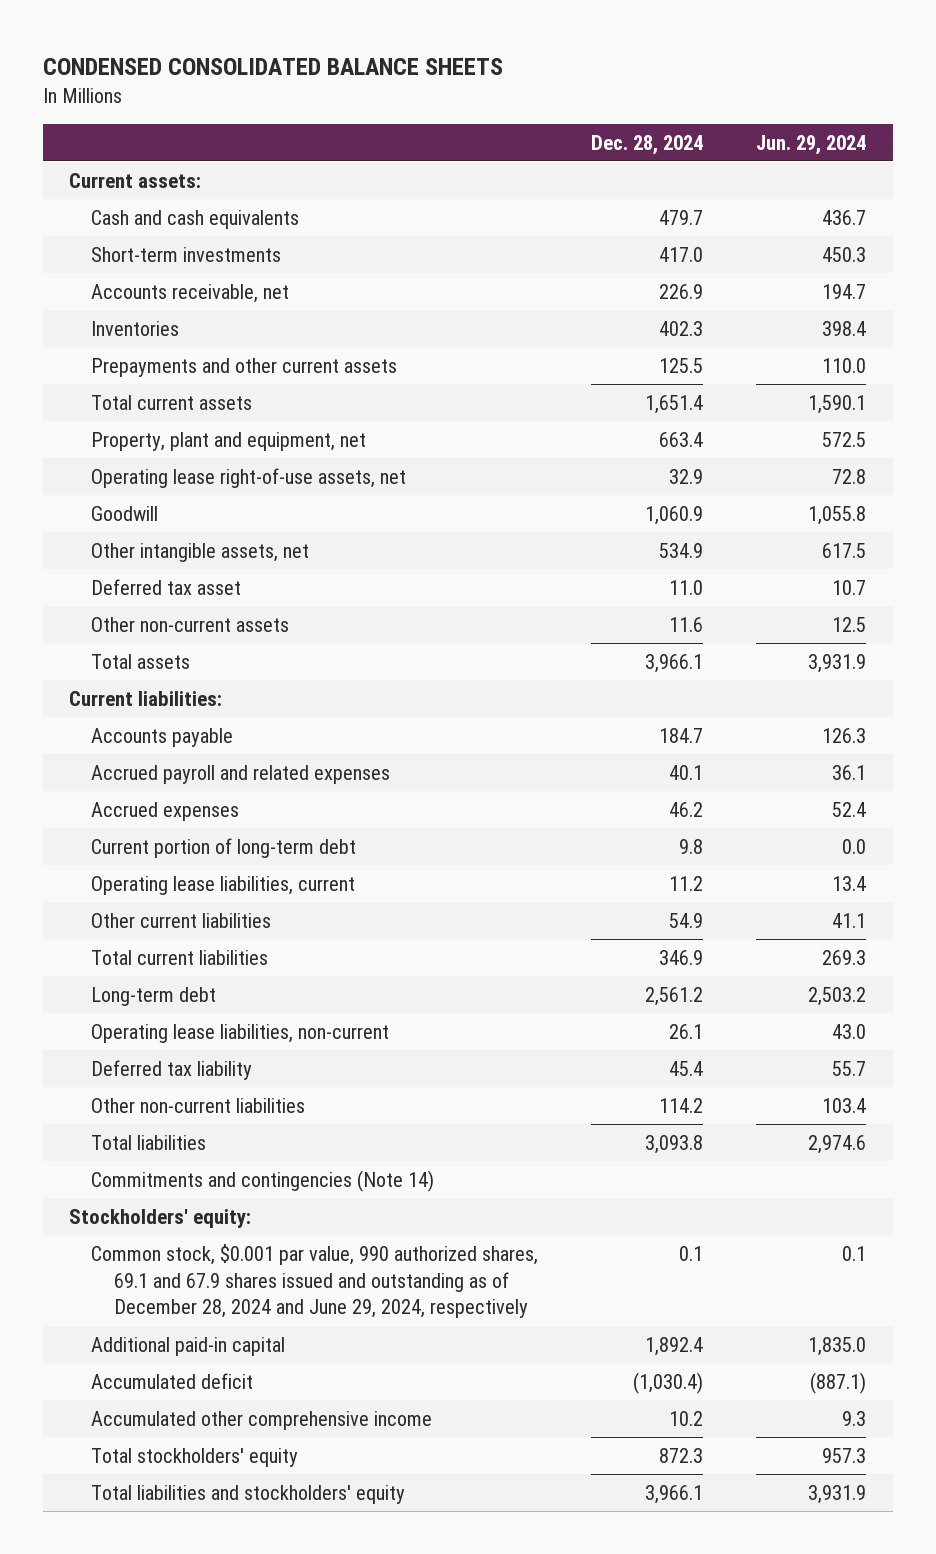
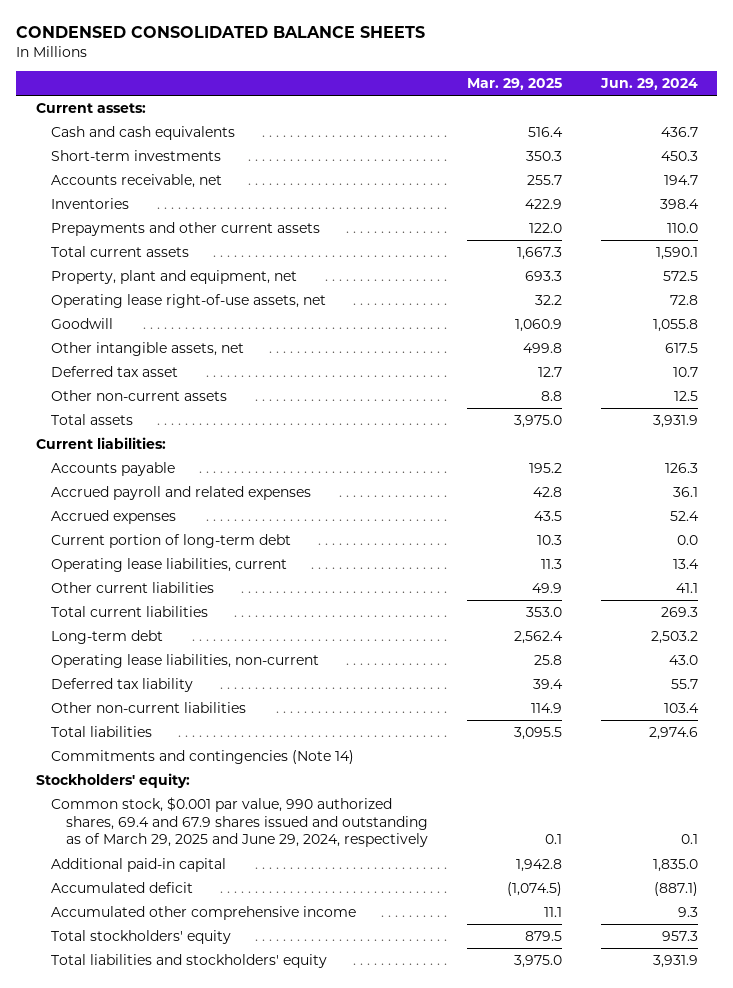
- | Dec. 28, 2024 | Jun. 29, 2024
+ | Mar. 29, 2025 | Jun. 29, 2024
- Common stock, $0.001 par value, 990 authorized shares, 69.1 and 67.9 shares issued and outstanding as of December 28, 2024 and June 29, 2024, respectively | 0.1 | 0.1
+ Common stock, $0.001 par value, 990 authorized shares, 69.4 and 67.9 shares issued and outstanding as of March 29, 2025 and June 29, 2024, respectively | 0.1 | 0.1

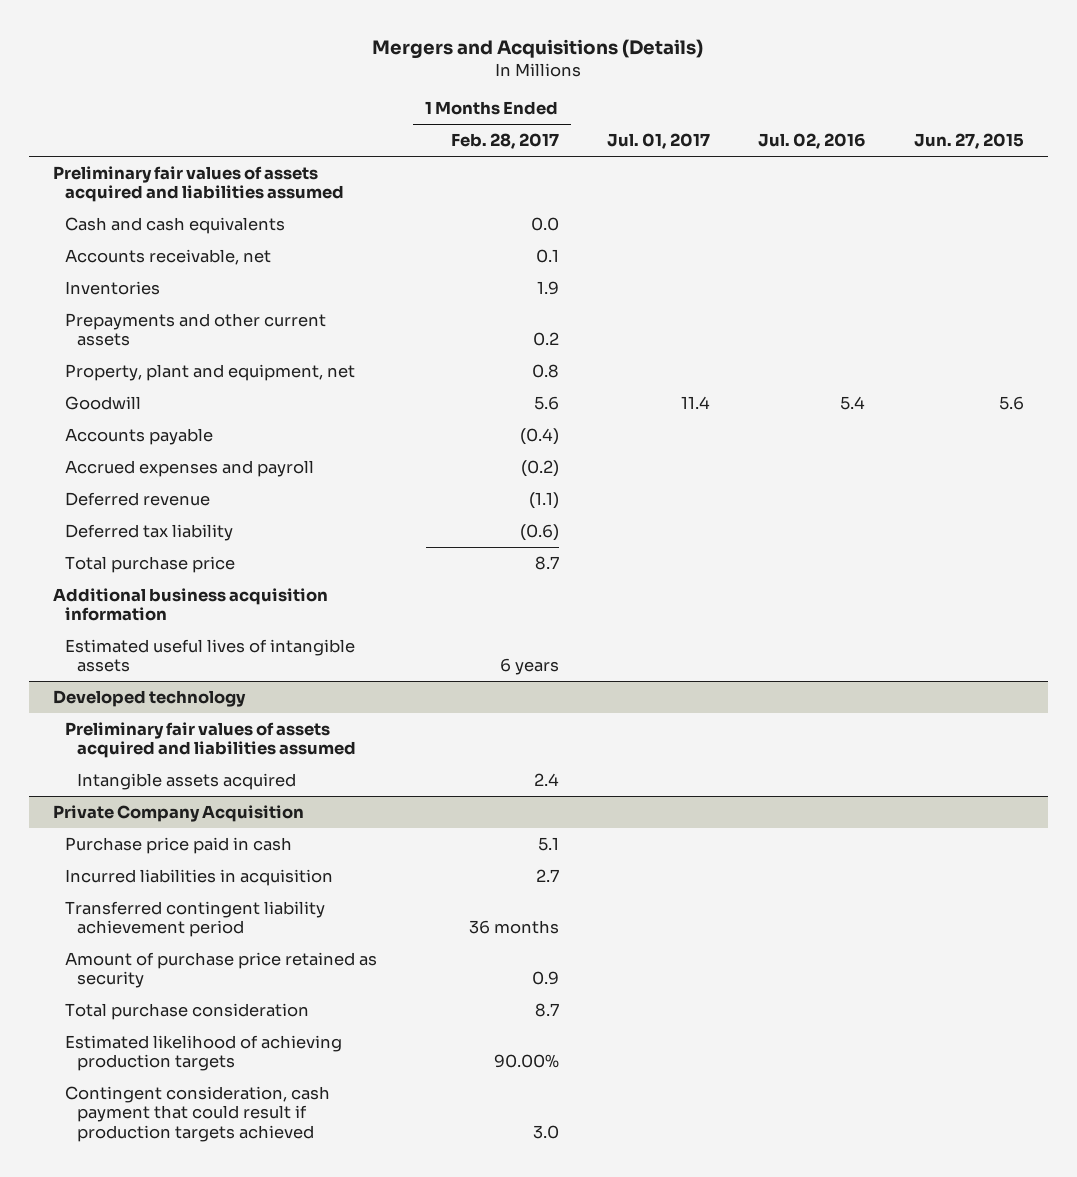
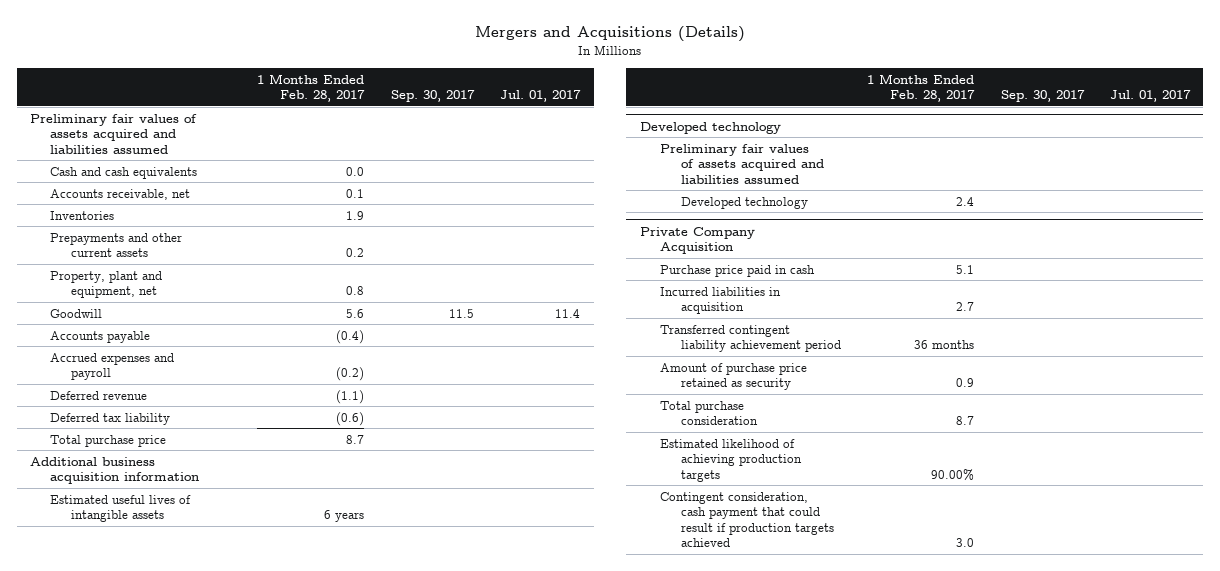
- | 1 Months Ended Feb. 28, 2017 | Jul. 01, 2017 | Jul. 02, 2016 | Jun. 27, 2015
+ | 1 Months Ended Feb. 28, 2017 | Sep. 30, 2017 | Jul. 01, 2017
@ Developed technology
- Intangible assets acquired | 2.4 | | |
+ Developed technology | 2.4 | |

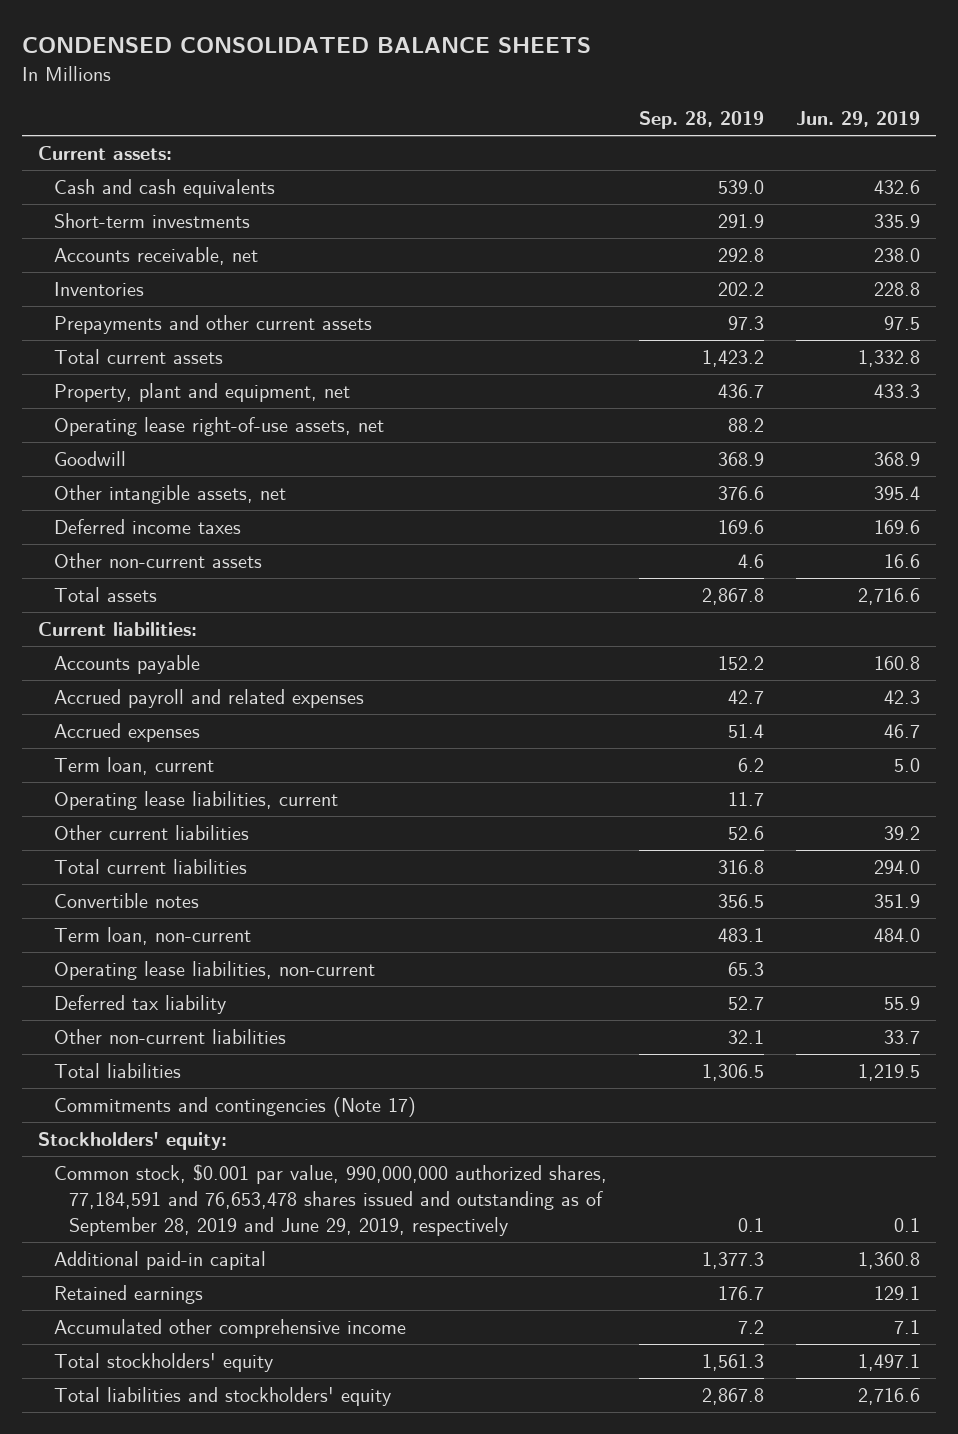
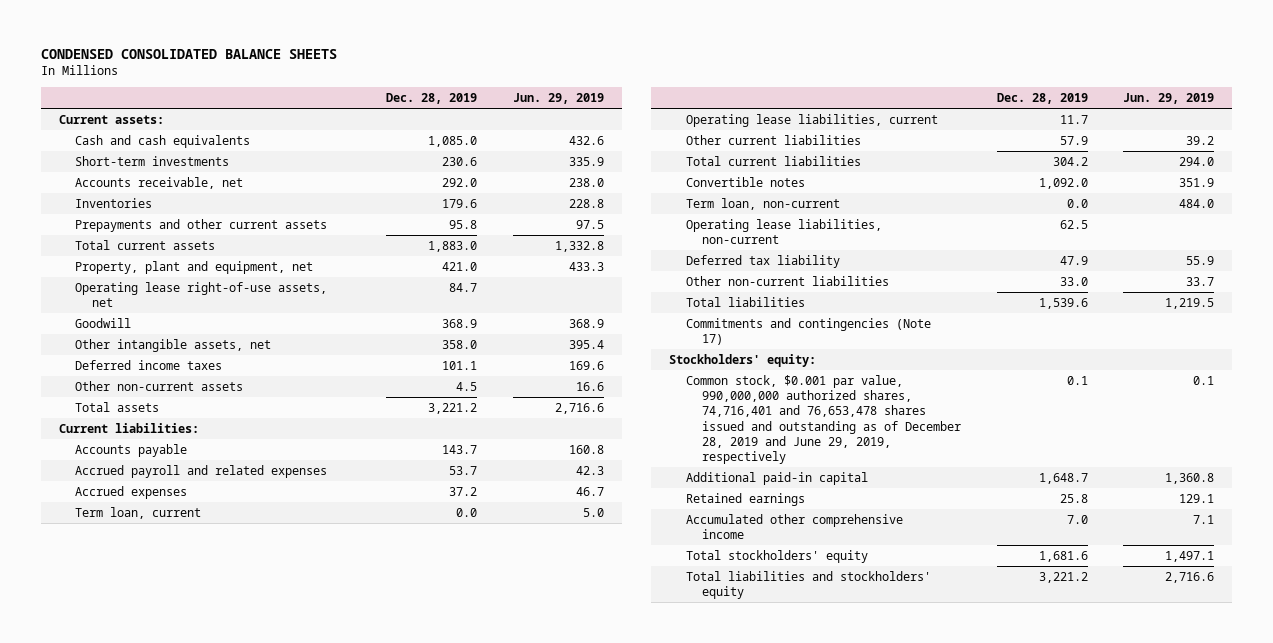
- | Sep. 28, 2019 | Jun. 29, 2019
+ | Dec. 28, 2019 | Jun. 29, 2019
- Common stock, $0.001 par value, 990,000,000 authorized shares, 77,184,591 and 76,653,478 shares issued and outstanding as of September 28, 2019 and June 29, 2019, respectively | 0.1 | 0.1
+ Common stock, $0.001 par value, 990,000,000 authorized shares, 74,716,401 and 76,653,478 shares issued and outstanding as of December 28, 2019 and June 29, 2019, respectively | 0.1 | 0.1

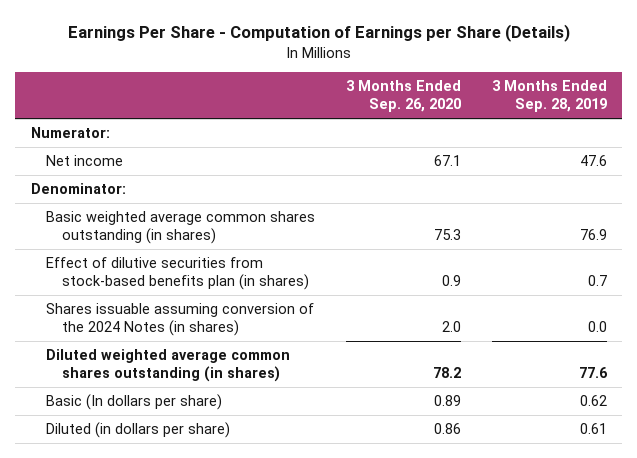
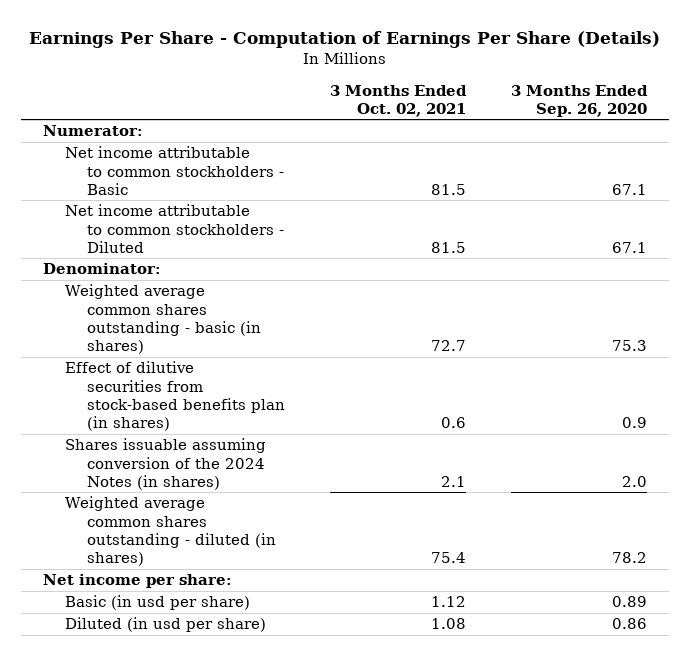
- Earnings Per Share - Computation of Earnings per Share (Details)
+ Earnings Per Share - Computation of Earnings Per Share (Details)
- | 3 Months Ended Sep. 26, 2020 | 3 Months Ended Sep. 28, 2019
+ | 3 Months Ended Oct. 02, 2021 | 3 Months Ended Sep. 26, 2020
- Net income | 67.1 | 47.6
+ Net income attributable to common stockholders - Basic | 81.5 | 67.1
+ Net income attributable to common stockholders - Diluted | 81.5 | 67.1
- Basic weighted average common shares outstanding (in shares) | 75.3 | 76.9
+ Weighted average common shares outstanding - basic (in shares) | 72.7 | 75.3
- Diluted weighted average common shares outstanding (in shares) | 78.2 | 77.6
- Basic (In dollars per share) | 0.89 | 0.62
- Diluted (in dollars per share) | 0.86 | 0.61
+ Weighted average common shares outstanding - diluted (in shares) | 75.4 | 78.2
+ Net income per share:
+ Basic (in usd per share) | 1.12 | 0.89
+ Diluted (in usd per share) | 1.08 | 0.86

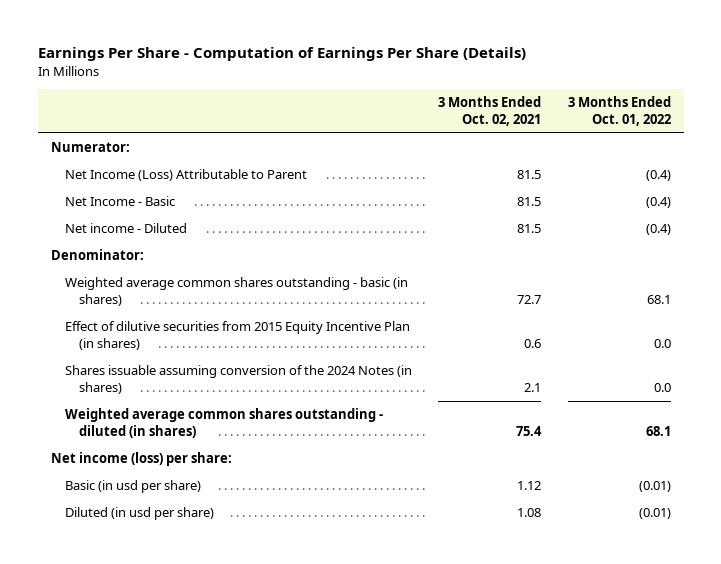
- | 3 Months Ended Oct. 02, 2021 | 3 Months Ended Sep. 26, 2020
+ | 3 Months Ended Oct. 02, 2021 | 3 Months Ended Oct. 01, 2022
- Net income attributable to common stockholders - Basic | 81.5 | 67.1
- Net income attributable to common stockholders - Diluted | 81.5 | 67.1
+ Net Income (Loss) Attributable to Parent | 81.5 | (0.4)
+ Net Income - Basic | 81.5 | (0.4)
+ Net income - Diluted | 81.5 | (0.4)
- Effect of dilutive securities from stock-based benefits plan (in shares) | 0.6 | 0.9
+ Effect of dilutive securities from 2015 Equity Incentive Plan (in shares) | 0.6 | 0.0
- Net income per share:
+ Net income (loss) per share:

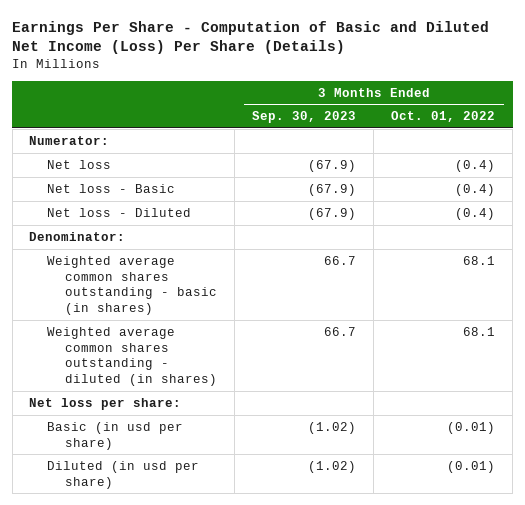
- Earnings Per Share - Computation of Earnings Per Share (Details)
+ Earnings Per Share - Computation of Basic and Diluted Net Income (Loss) Per Share (Details)
- | 3 Months Ended Oct. 02, 2021 | 3 Months Ended Oct. 01, 2022
+ | 3 Months Ended Sep. 30, 2023 | 3 Months Ended Oct. 01, 2022
- Net Income (Loss) Attributable to Parent | 81.5 | (0.4)
- Net Income - Basic | 81.5 | (0.4)
- Net income - Diluted | 81.5 | (0.4)
+ Net loss | (67.9) | (0.4)
+ Net loss - Basic | (67.9) | (0.4)
+ Net loss - Diluted | (67.9) | (0.4)
- Effect of dilutive securities from 2015 Equity Incentive Plan (in shares) | 0.6 | 0.0
- Shares issuable assuming conversion of the 2024 Notes (in shares) | 2.1 | 0.0
- Net income (loss) per share:
+ Net loss per share:

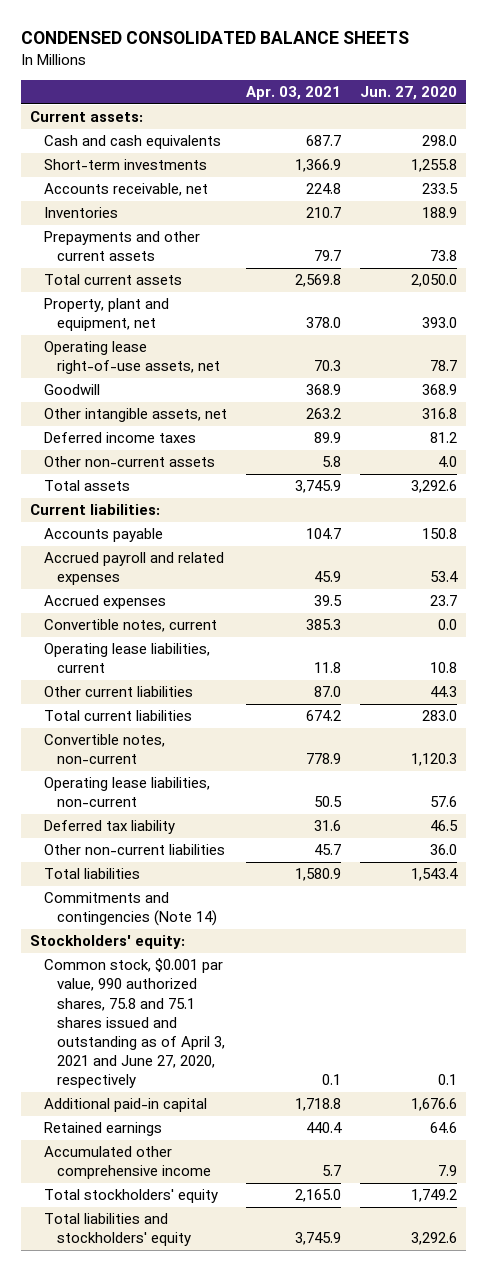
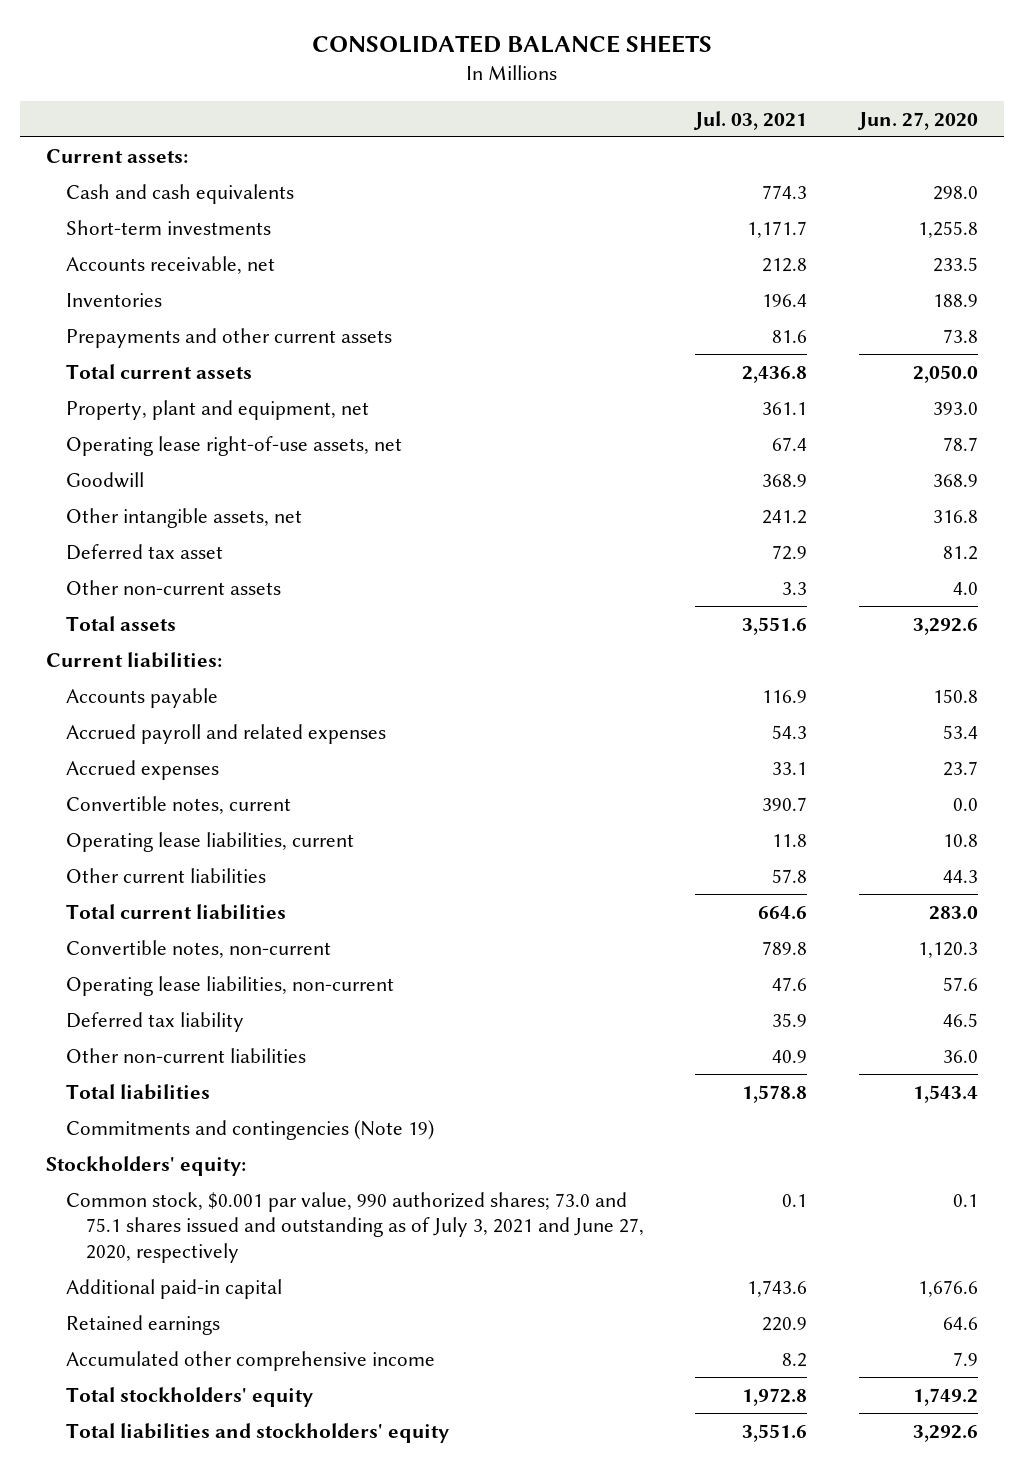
- CONDENSED CONSOLIDATED BALANCE SHEETS
+ CONSOLIDATED BALANCE SHEETS
- | Apr. 03, 2021 | Jun. 27, 2020
+ | Jul. 03, 2021 | Jun. 27, 2020
- Deferred income taxes | 89.9 | 81.2
+ Deferred tax asset | 72.9 | 81.2
- Commitments and contingencies (Note 14)
+ Commitments and contingencies (Note 19)
- Common stock, $0.001 par value, 990 authorized shares, 75.8 and 75.1 shares issued and outstanding as of April 3, 2021 and June 27, 2020, respectively | 0.1 | 0.1
+ Common stock, $0.001 par value, 990 authorized shares; 73.0 and 75.1 shares issued and outstanding as of July 3, 2021 and June 27, 2020, respectively | 0.1 | 0.1

